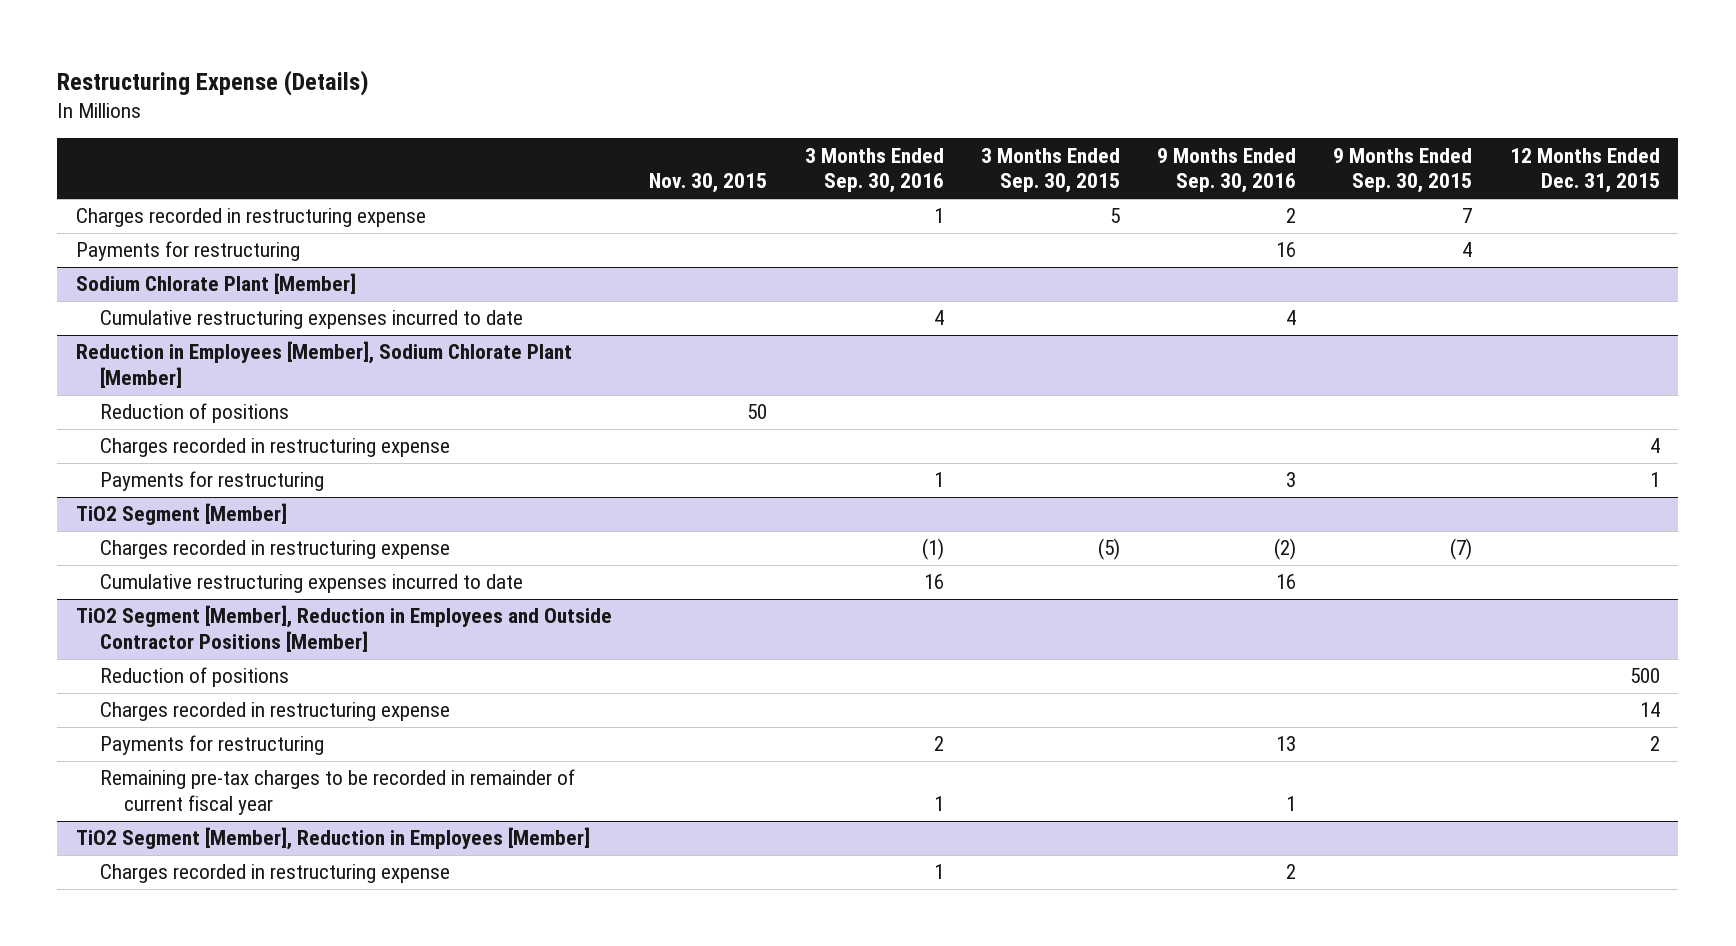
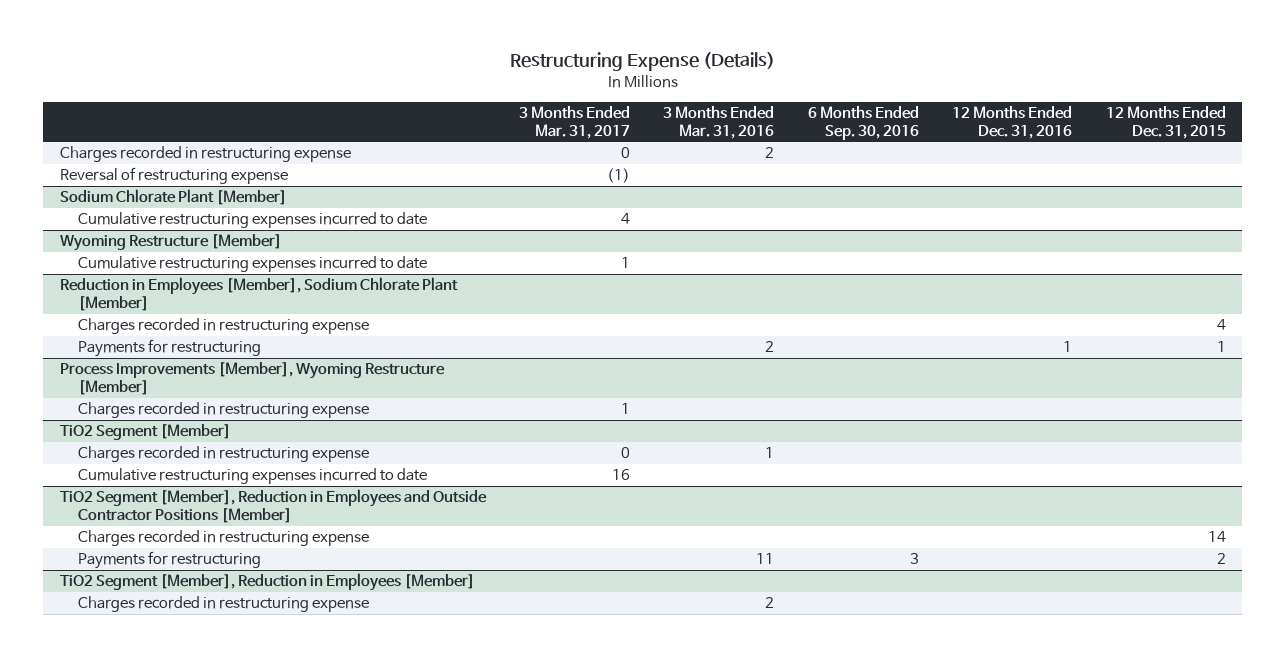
- | Nov. 30, 2015 | 3 Months Ended Sep. 30, 2016 | 3 Months Ended Sep. 30, 2015 | 9 Months Ended Sep. 30, 2016 | 9 Months Ended Sep. 30, 2015 | 12 Months Ended Dec. 31, 2015
+ | 3 Months Ended Mar. 31, 2017 | 3 Months Ended Mar. 31, 2016 | 6 Months Ended Sep. 30, 2016 | 12 Months Ended Dec. 31, 2016 | 12 Months Ended Dec. 31, 2015
- Payments for restructuring | | | | 16 | 4 |
+ Reversal of restructuring expense | (1) | | | |
+ Wyoming Restructure [Member]
+ Cumulative restructuring expenses incurred to date | 1 | | | |
@ Reduction in Employees [Member], Sodium Chlorate Plant [Member]
- Reduction of positions | 50 | | | | |
+ Process Improvements [Member], Wyoming Restructure [Member]
+ Charges recorded in restructuring expense | 1 | | | |
@ TiO2 Segment [Member], Reduction in Employees and Outside Contractor Positions [Member]
- Reduction of positions | | | | | | 500
- Remaining pre-tax charges to be recorded in remainder of current fiscal year | | 1 | | 1 | |

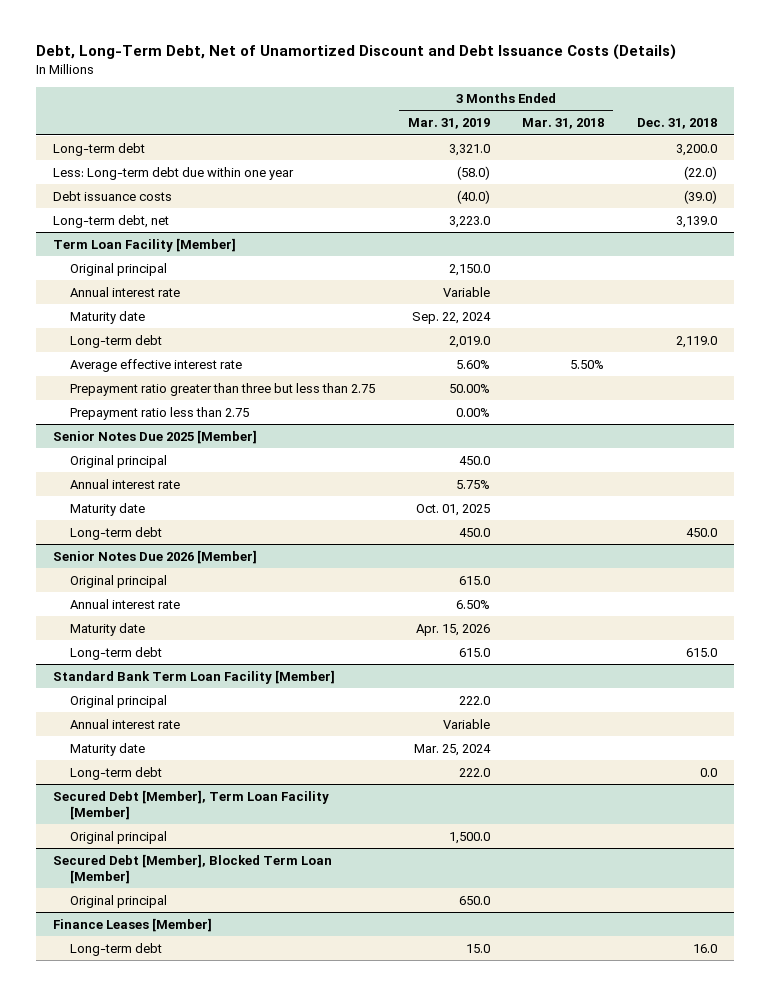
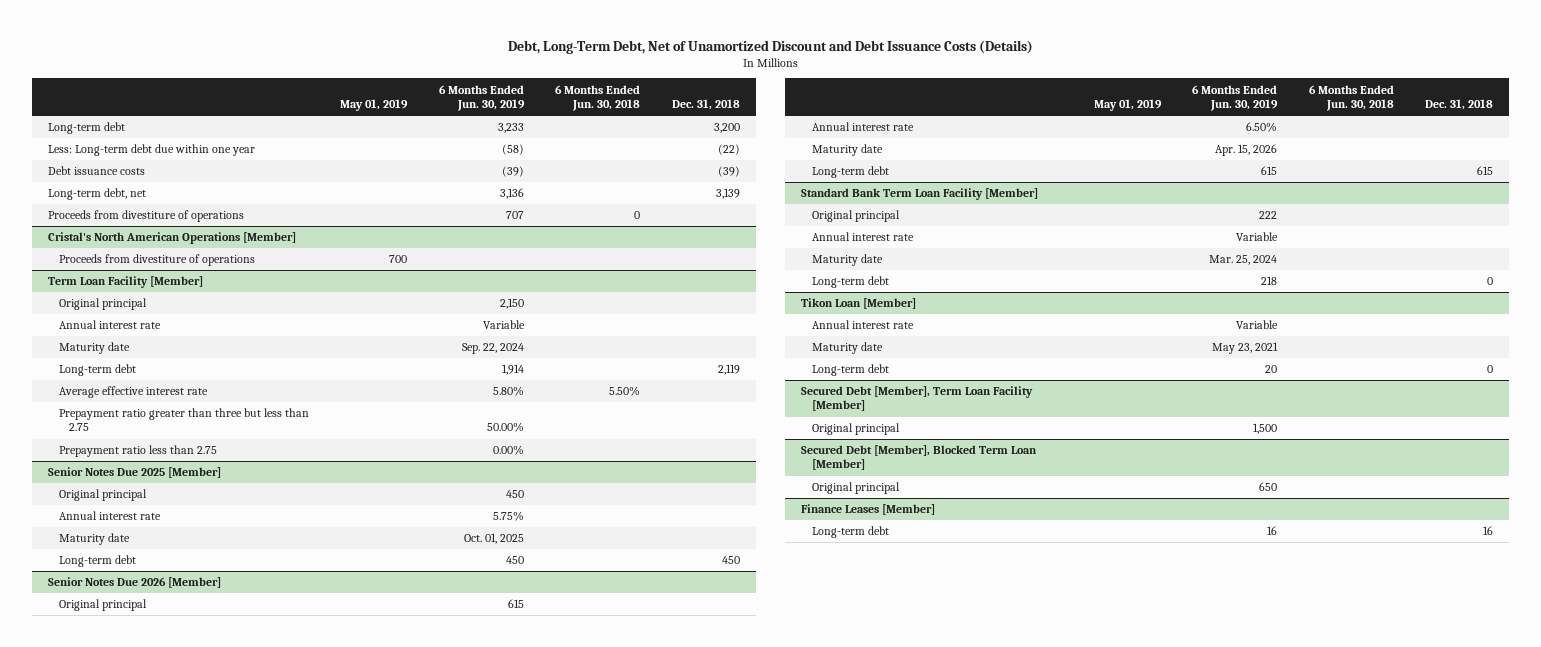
- | 3 Months Ended Mar. 31, 2019 | 3 Months Ended Mar. 31, 2018 | Dec. 31, 2018
+ | May 01, 2019 | 6 Months Ended Jun. 30, 2019 | 6 Months Ended Jun. 30, 2018 | Dec. 31, 2018
- Long-term debt | 3,321.0 | | 3,200.0
- Less: Long-term debt due within one year | (58.0) | | (22.0)
- Debt issuance costs | (40.0) | | (39.0)
- Long-term debt, net | 3,223.0 | | 3,139.0
+ Long-term debt | | 3,233 | | 3,200
+ Less: Long-term debt due within one year | | (58) | | (22)
+ Debt issuance costs | | (39) | | (39)
+ Long-term debt, net | | 3,136 | | 3,139
+ Proceeds from divestiture of operations | | 707 | 0 |
+ Cristal's North American Operations [Member]
+ Proceeds from divestiture of operations | 700 | | |
@ Term Loan Facility [Member]
- Long-term debt | 2,019.0 | | 2,119.0
+ Long-term debt | | 1,914 | | 2,119
@ Senior Notes Due 2025 [Member]
- Long-term debt | 450.0 | | 450.0
+ Long-term debt | | 450 | | 450
@ Senior Notes Due 2026 [Member]
- Long-term debt | 615.0 | | 615.0
+ Long-term debt | | 615 | | 615
@ Standard Bank Term Loan Facility [Member]
- Long-term debt | 222.0 | | 0.0
+ Long-term debt | | 218 | | 0
+ Tikon Loan [Member]
+ Annual interest rate | | Variable | |
+ Maturity date | | May 23, 2021 | |
+ Long-term debt | | 20 | | 0
@ Finance Leases [Member]
- Long-term debt | 15.0 | | 16.0
+ Long-term debt | | 16 | | 16

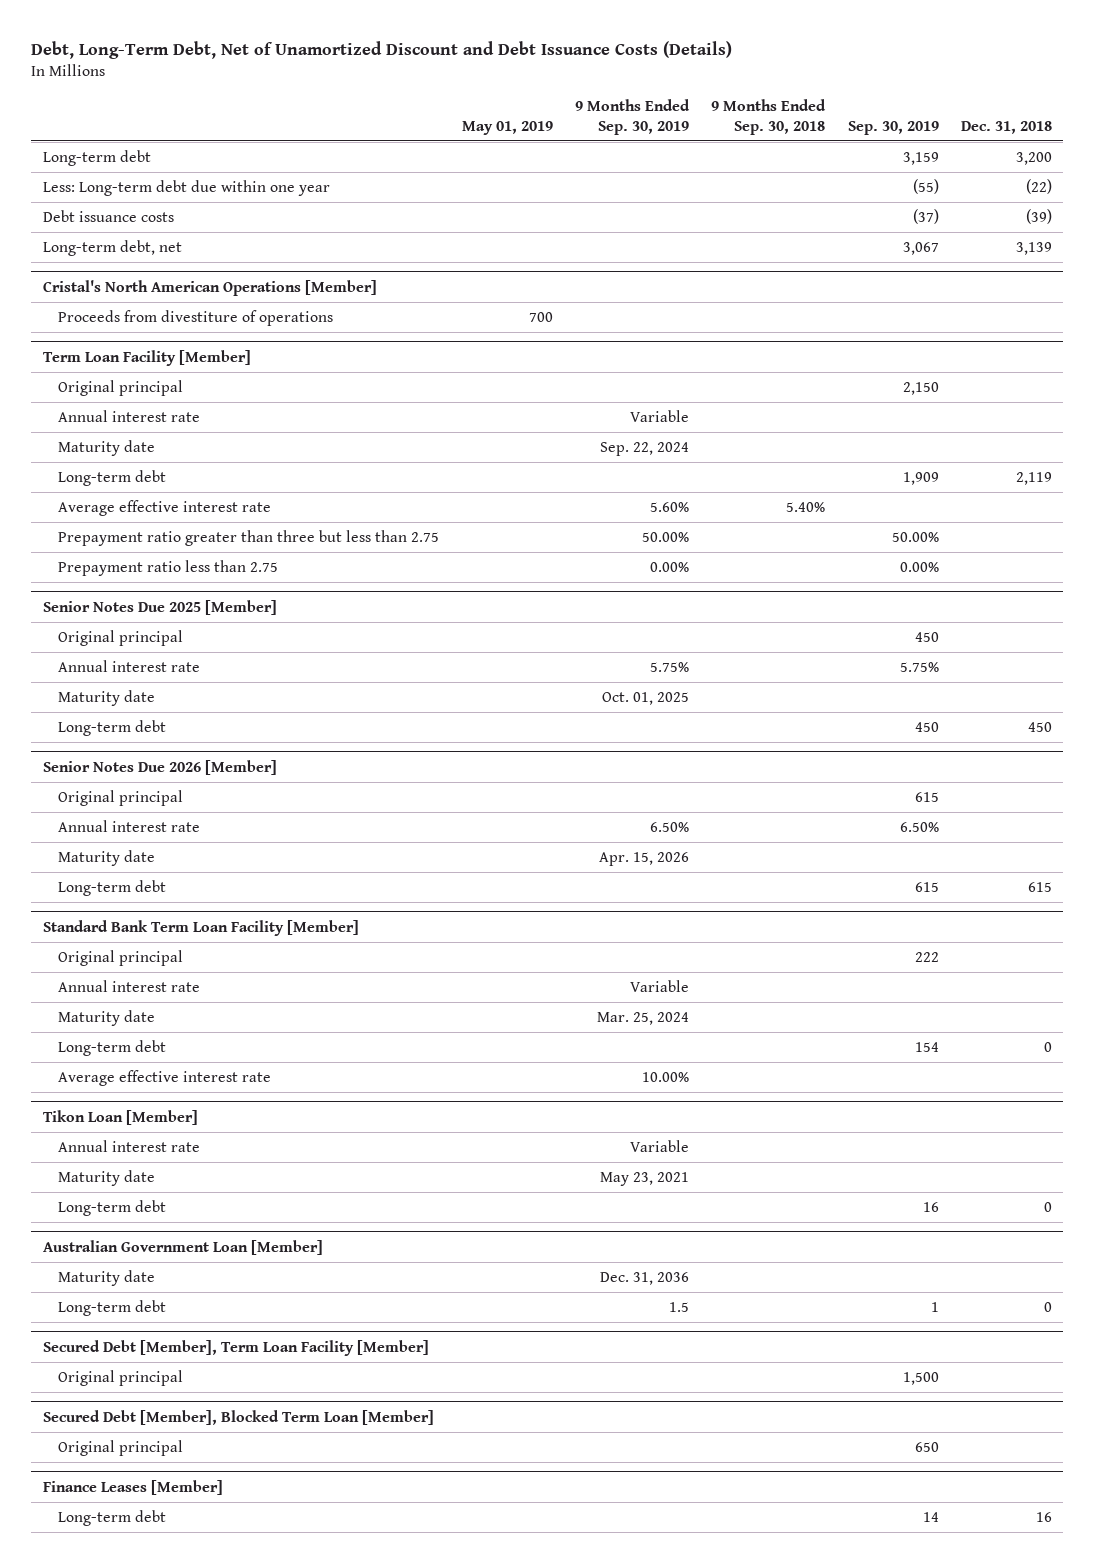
- | May 01, 2019 | 6 Months Ended Jun. 30, 2019 | 6 Months Ended Jun. 30, 2018 | Dec. 31, 2018
+ | May 01, 2019 | 9 Months Ended Sep. 30, 2019 | 9 Months Ended Sep. 30, 2018 | Sep. 30, 2019 | Dec. 31, 2018
- Proceeds from divestiture of operations | | 707 | 0 |
@ Standard Bank Term Loan Facility [Member]
+ Average effective interest rate | | 10.00% | | |
+ Australian Government Loan [Member]
+ Maturity date | | Dec. 31, 2036 | | |
+ Long-term debt | | 1.5 | | 1 | 0

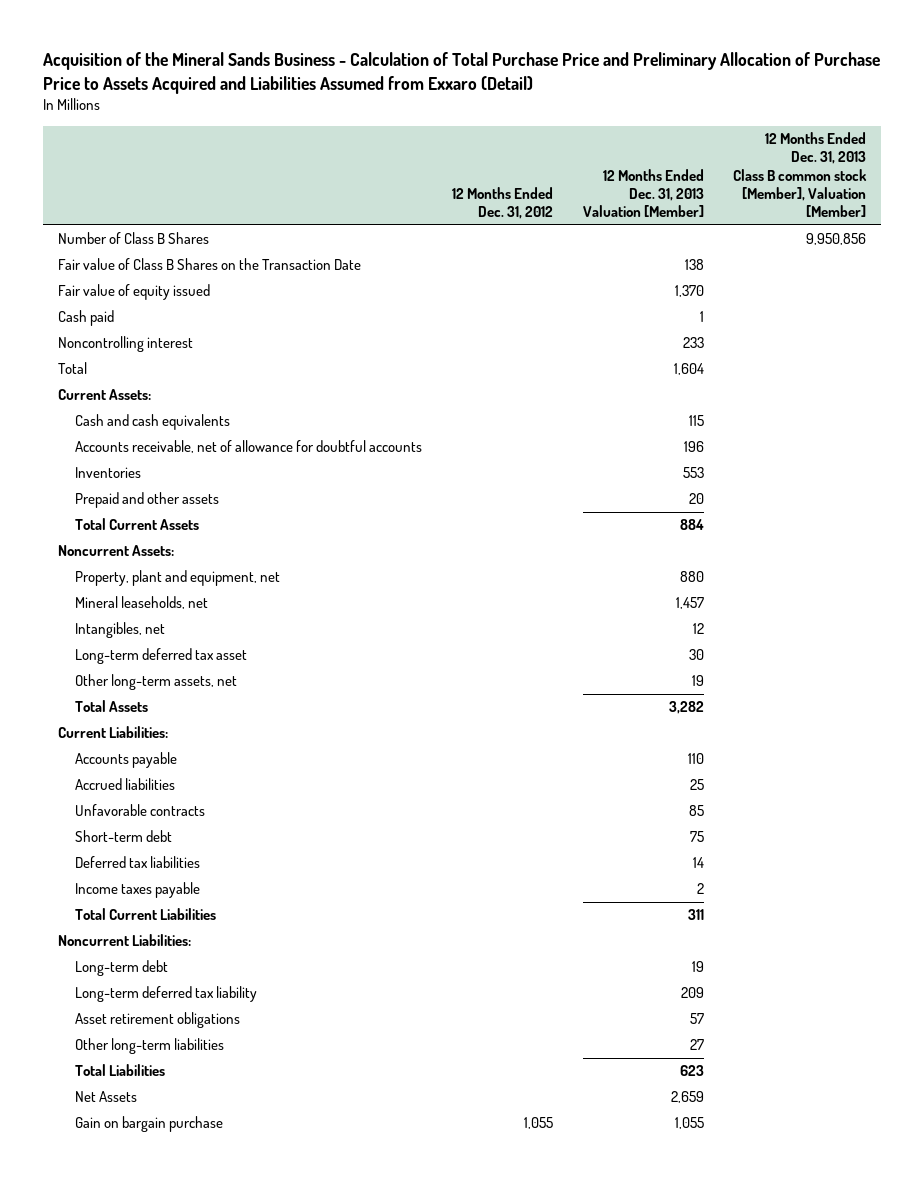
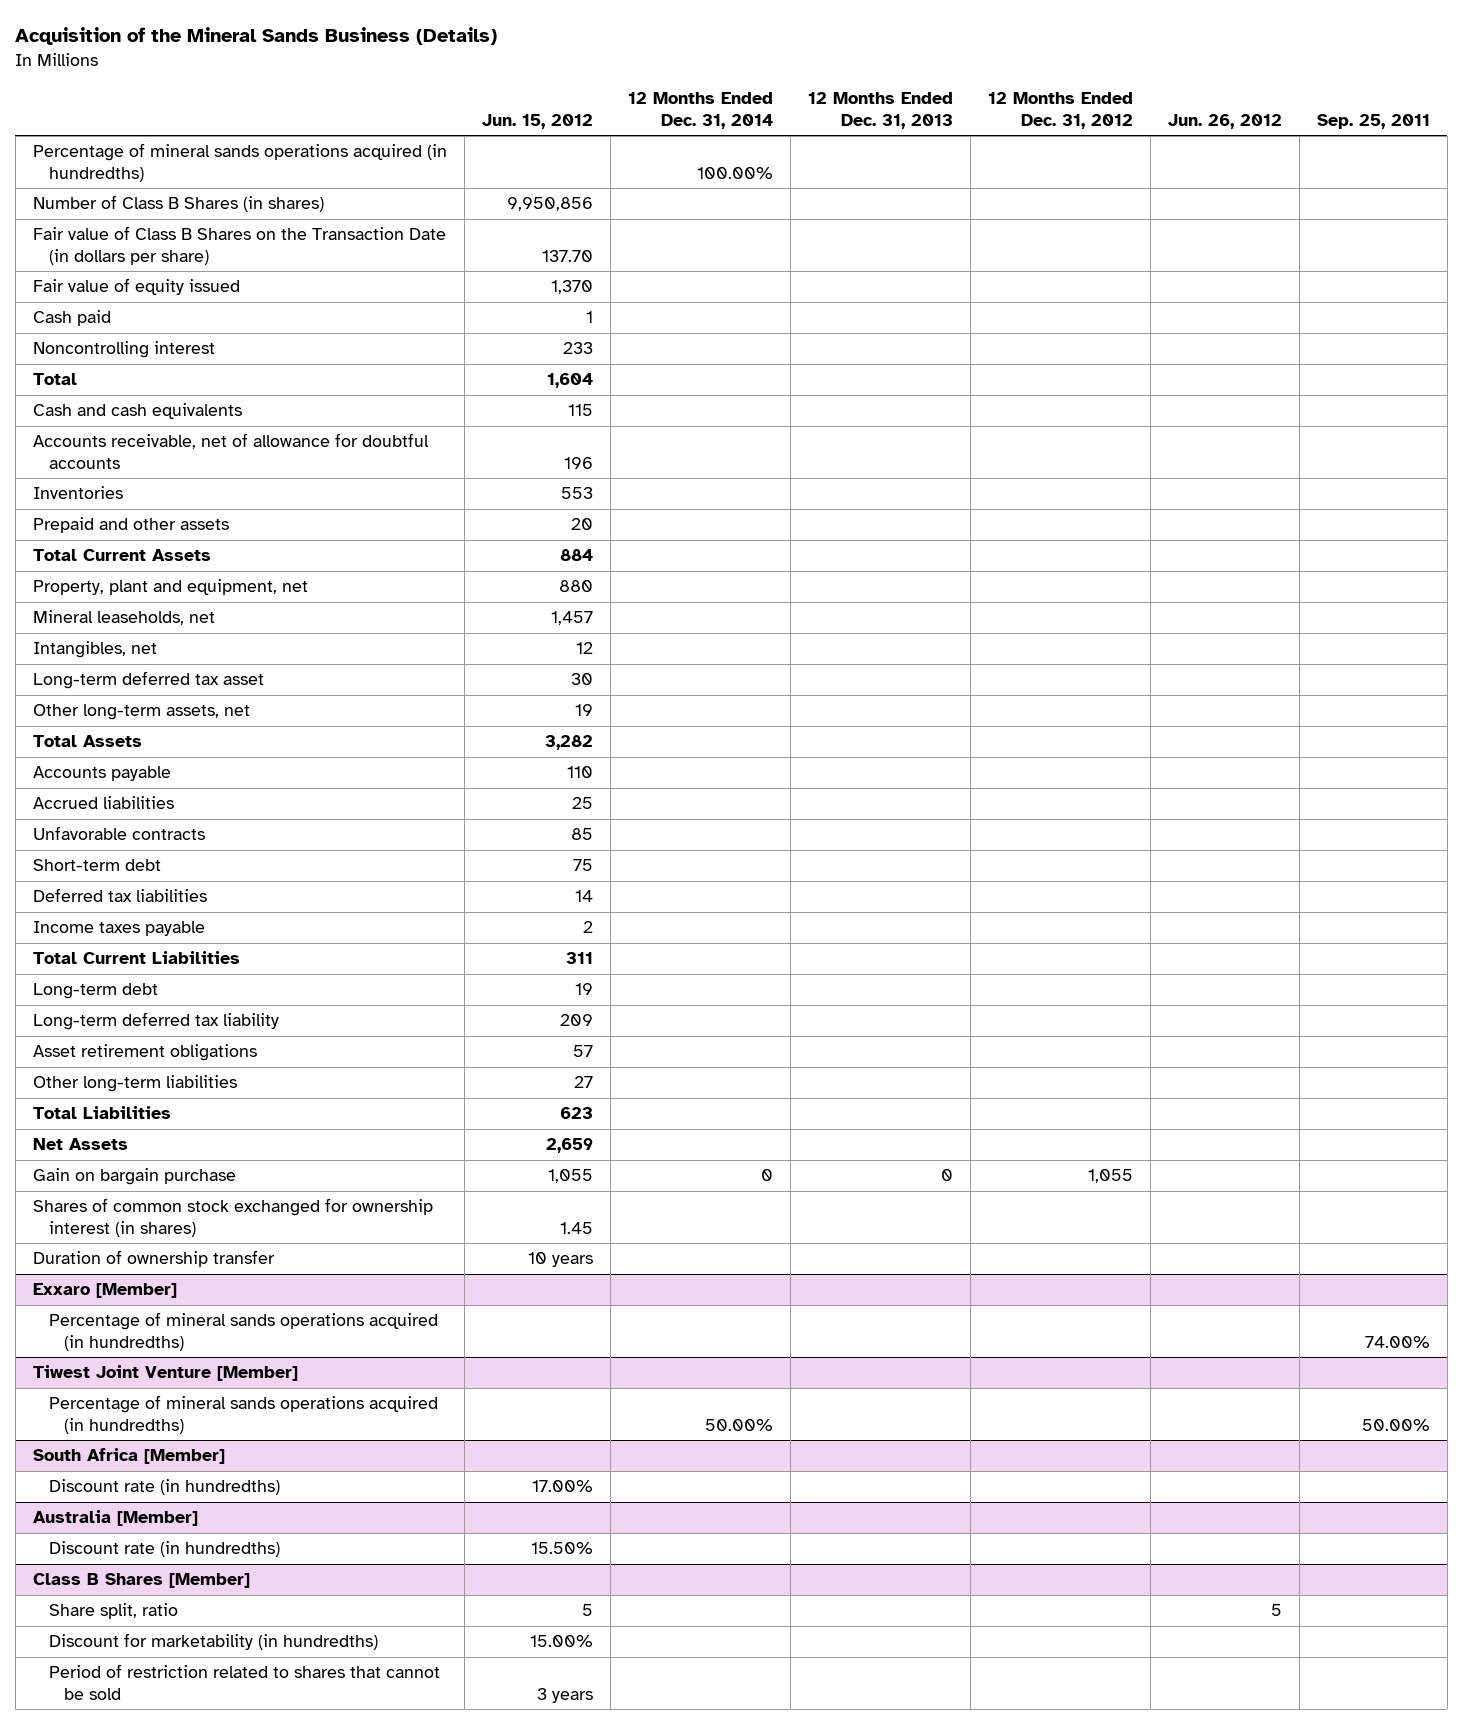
- Acquisition of the Mineral Sands Business - Calculation of Total Purchase Price and Preliminary Allocation of Purchase Price to Assets Acquired and Liabilities Assumed from Exxaro (Detail)
+ Acquisition of the Mineral Sands Business (Details)
- | 12 Months Ended Dec. 31, 2012 | 12 Months Ended Dec. 31, 2013 Valuation [Member] | 12 Months Ended Dec. 31, 2013 Class B common stock [Member], Valuation [Member]
+ | Jun. 15, 2012 | 12 Months Ended Dec. 31, 2014 | 12 Months Ended Dec. 31, 2013 | 12 Months Ended Dec. 31, 2012 | Jun. 26, 2012 | Sep. 25, 2011
- Number of Class B Shares | | | 9,950,856
- Fair value of Class B Shares on the Transaction Date | | 138 |
+ Percentage of mineral sands operations acquired (in hundredths) | | 100.00% | | | |
+ Number of Class B Shares (in shares) | 9,950,856 | | | | |
+ Fair value of Class B Shares on the Transaction Date (in dollars per share) | 137.70 | | | | |
- Current Assets:
- Noncurrent Assets:
- Current Liabilities:
- Noncurrent Liabilities:
+ Shares of common stock exchanged for ownership interest (in shares) | 1.45 | | | | |
+ Duration of ownership transfer | 10 years | | | | |
+ Exxaro [Member]
+ Percentage of mineral sands operations acquired (in hundredths) | | | | | | 74.00%
+ Tiwest Joint Venture [Member]
+ Percentage of mineral sands operations acquired (in hundredths) | | 50.00% | | | | 50.00%
+ South Africa [Member]
+ Discount rate (in hundredths) | 17.00% | | | | |
+ Australia [Member]
+ Discount rate (in hundredths) | 15.50% | | | | |
+ Class B Shares [Member]
+ Share split, ratio | 5 | | | | 5 |
+ Discount for marketability (in hundredths) | 15.00% | | | | |
+ Period of restriction related to shares that cannot be sold | 3 years | | | | |

